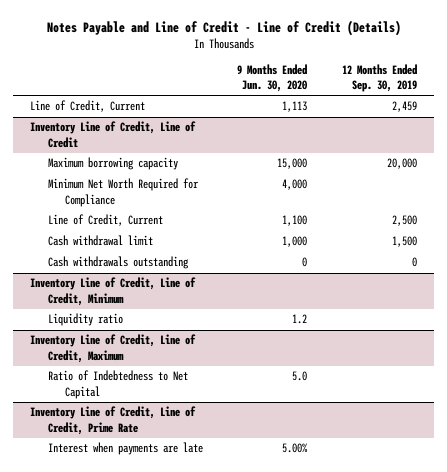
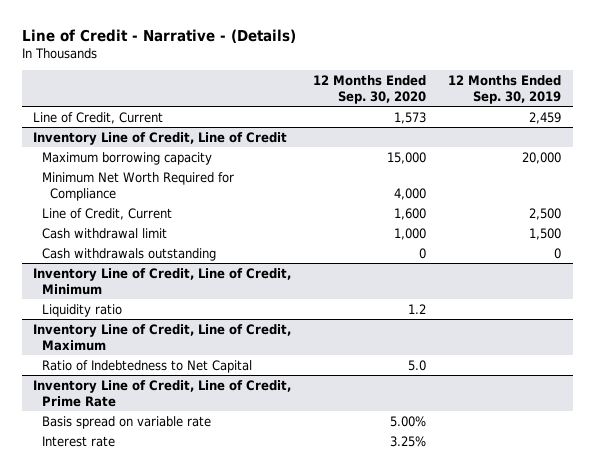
- Notes Payable and Line of Credit - Line of Credit (Details)
+ Line of Credit - Narrative - (Details)
- | 9 Months Ended Jun. 30, 2020 | 12 Months Ended Sep. 30, 2019
+ | 12 Months Ended Sep. 30, 2020 | 12 Months Ended Sep. 30, 2019
@ Inventory Line of Credit, Line of Credit, Prime Rate
- Interest when payments are late | 5.00% |
+ Basis spread on variable rate | 5.00% |
+ Interest rate | 3.25% |

